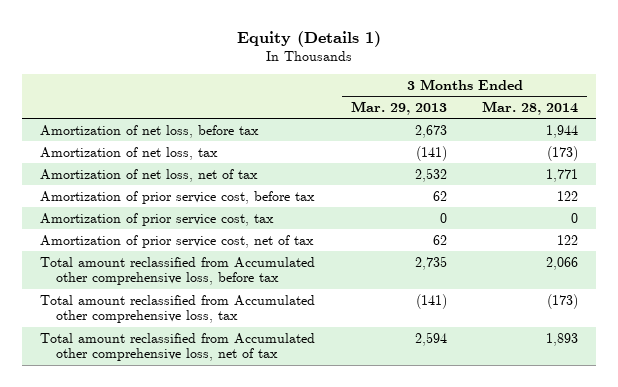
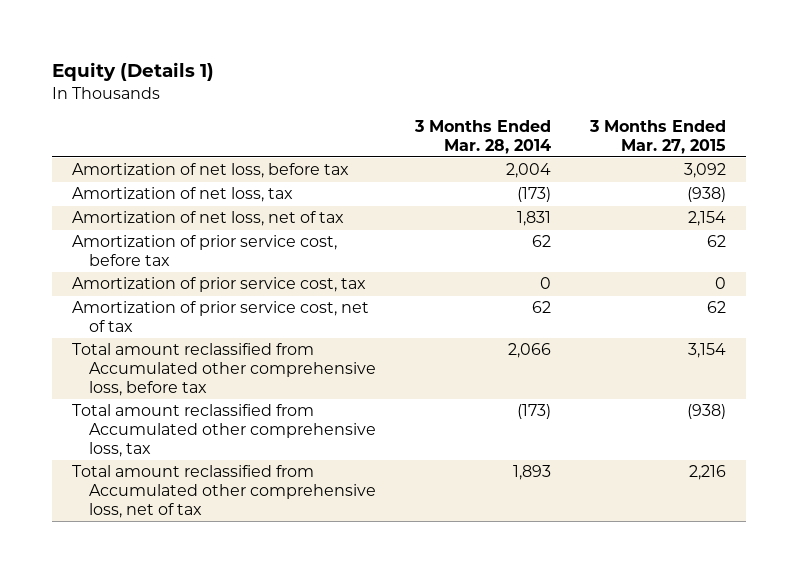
- | 3 Months Ended Mar. 29, 2013 | 3 Months Ended Mar. 28, 2014
+ | 3 Months Ended Mar. 28, 2014 | 3 Months Ended Mar. 27, 2015
- Amortization of net loss, before tax | 2,673 | 1,944
+ Amortization of net loss, before tax | 2,004 | 3,092
- Amortization of net loss, net of tax | 2,532 | 1,771
- Amortization of prior service cost, before tax | 62 | 122
+ Amortization of net loss, net of tax | 1,831 | 2,154
+ Amortization of prior service cost, before tax | 62 | 62
- Amortization of prior service cost, net of tax | 62 | 122
+ Amortization of prior service cost, net of tax | 62 | 62

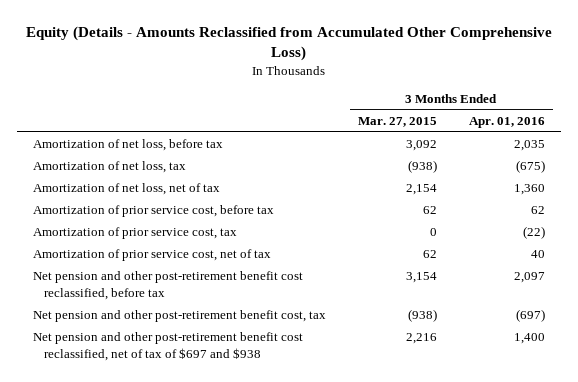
- Equity (Details 1)
+ Equity (Details - Amounts Reclassified from Accumulated Other Comprehensive Loss)
- | 3 Months Ended Mar. 28, 2014 | 3 Months Ended Mar. 27, 2015
+ | 3 Months Ended Mar. 27, 2015 | 3 Months Ended Apr. 01, 2016
- Total amount reclassified from Accumulated other comprehensive loss, before tax | 2,066 | 3,154
- Total amount reclassified from Accumulated other comprehensive loss, tax | (173) | (938)
- Total amount reclassified from Accumulated other comprehensive loss, net of tax | 1,893 | 2,216
+ Net pension and other post-retirement benefit cost reclassified, before tax | 3,154 | 2,097
+ Net pension and other post-retirement benefit cost, tax | (938) | (697)
+ Net pension and other post-retirement benefit cost reclassified, net of tax of $697 and $938 | 2,216 | 1,400

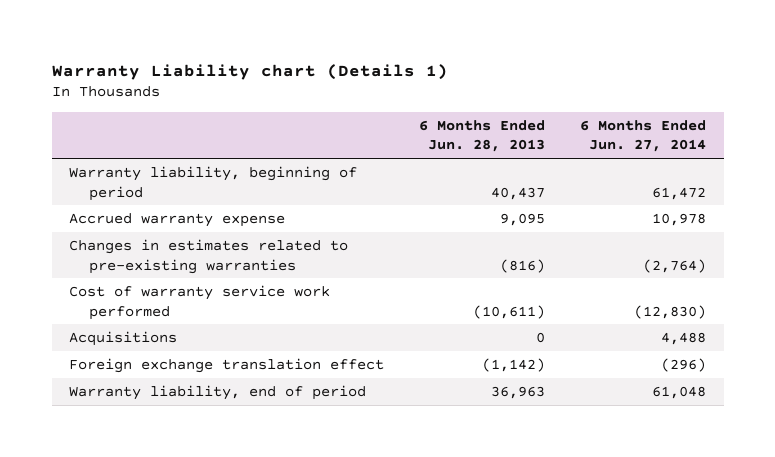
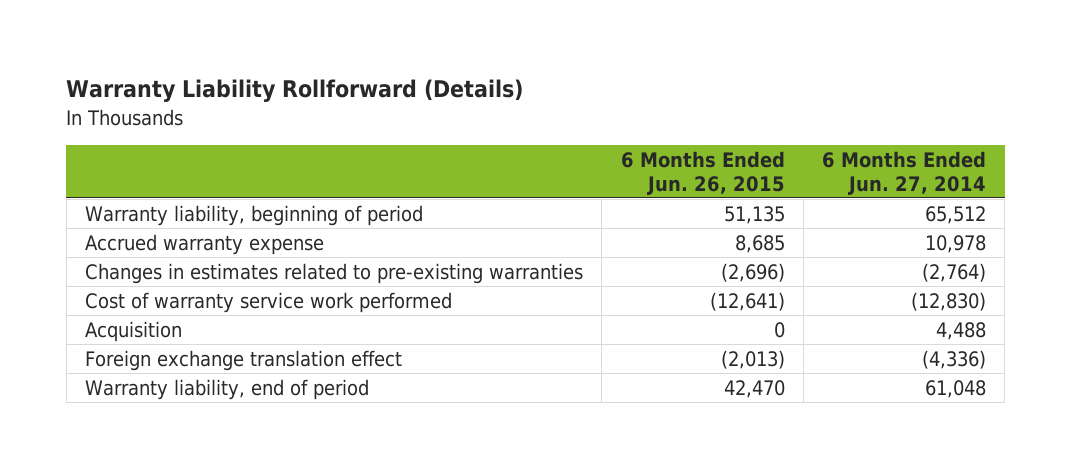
- Warranty Liability chart (Details 1)
+ Warranty Liability Rollforward (Details)
- | 6 Months Ended Jun. 28, 2013 | 6 Months Ended Jun. 27, 2014
+ | 6 Months Ended Jun. 26, 2015 | 6 Months Ended Jun. 27, 2014
- Warranty liability, beginning of period | 40,437 | 61,472
+ Warranty liability, beginning of period | 51,135 | 65,512
- Acquisitions | 0 | 4,488
- Foreign exchange translation effect | (1,142) | (296)
+ Acquisition | 0 | 4,488
+ Foreign exchange translation effect | (2,013) | (4,336)

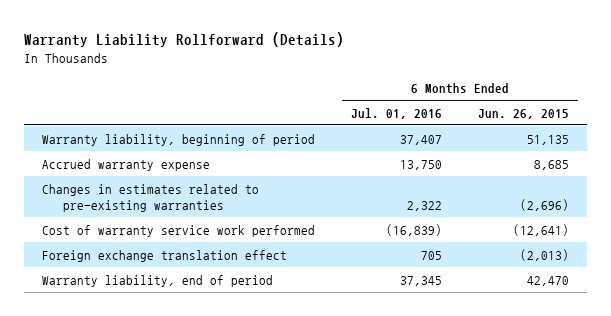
- | 6 Months Ended Jun. 26, 2015 | 6 Months Ended Jun. 27, 2014
+ | 6 Months Ended Jul. 01, 2016 | 6 Months Ended Jun. 26, 2015
- Acquisition | 0 | 4,488

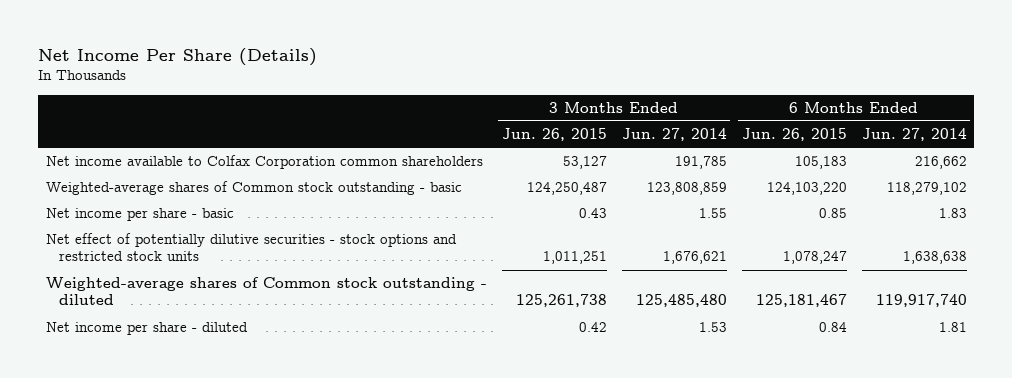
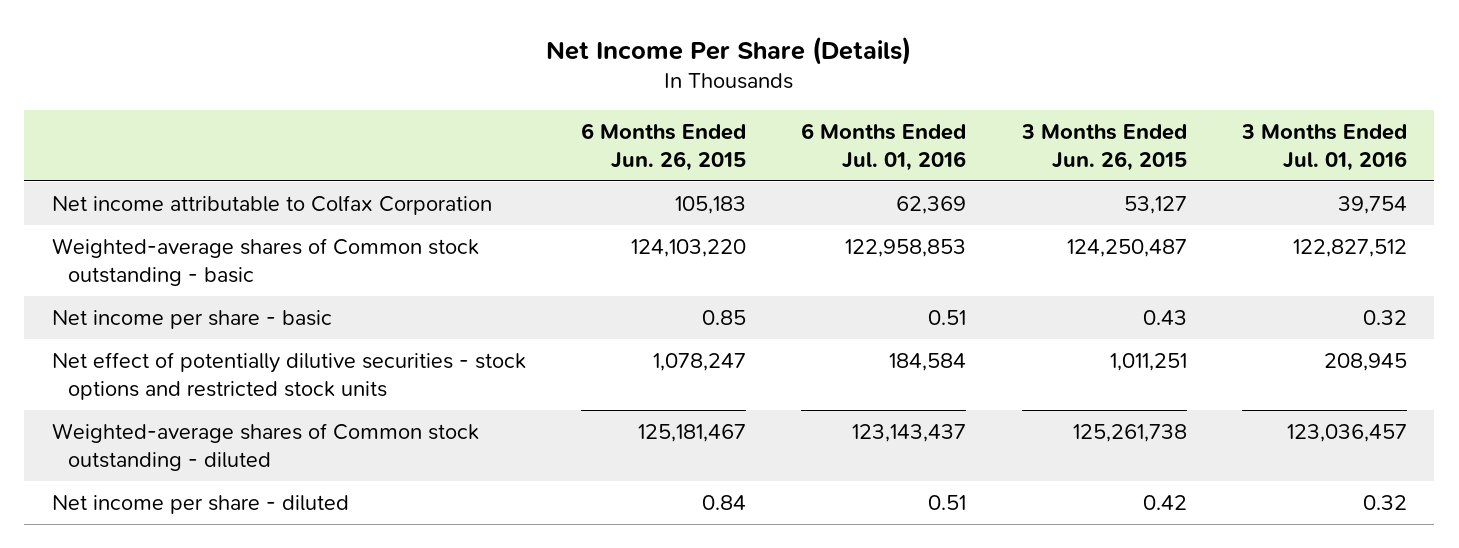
- | 3 Months Ended Jun. 26, 2015 | 3 Months Ended Jun. 27, 2014 | 6 Months Ended Jun. 26, 2015 | 6 Months Ended Jun. 27, 2014
+ | 6 Months Ended Jun. 26, 2015 | 6 Months Ended Jul. 01, 2016 | 3 Months Ended Jun. 26, 2015 | 3 Months Ended Jul. 01, 2016
- Net income available to Colfax Corporation common shareholders | 53,127 | 191,785 | 105,183 | 216,662
+ Net income attributable to Colfax Corporation | 105,183 | 62,369 | 53,127 | 39,754

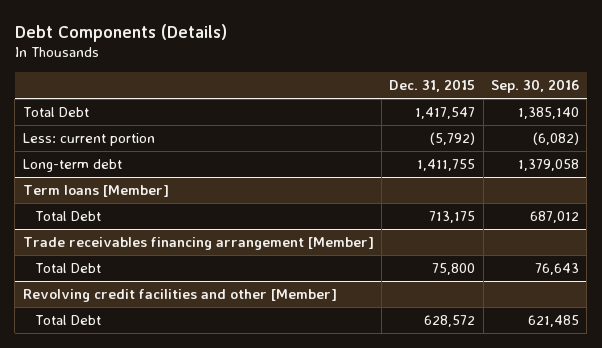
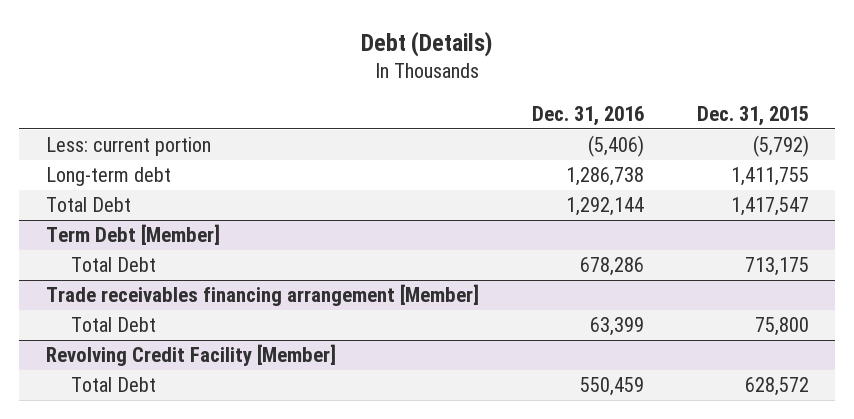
- Debt Components (Details)
+ Debt (Details)
- | Dec. 31, 2015 | Sep. 30, 2016
+ | Dec. 31, 2016 | Dec. 31, 2015
- Term loans [Member]
moved down: Total Debt | 1,292,144 | 1,417,547
+ Term Debt [Member]
- Revolving credit facilities and other [Member]
+ Revolving Credit Facility [Member]

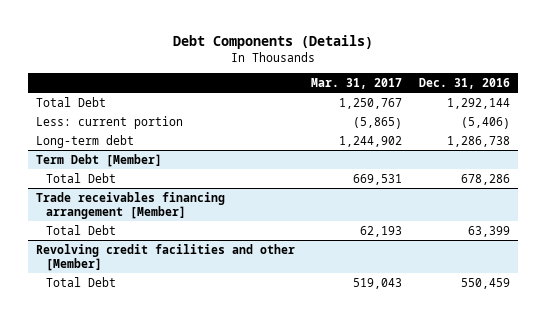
- Debt (Details)
+ Debt Components (Details)
- | Dec. 31, 2016 | Dec. 31, 2015
+ | Mar. 31, 2017 | Dec. 31, 2016
moved up: Total Debt | 1,250,767 | 1,292,144
- Revolving Credit Facility [Member]
+ Revolving credit facilities and other [Member]

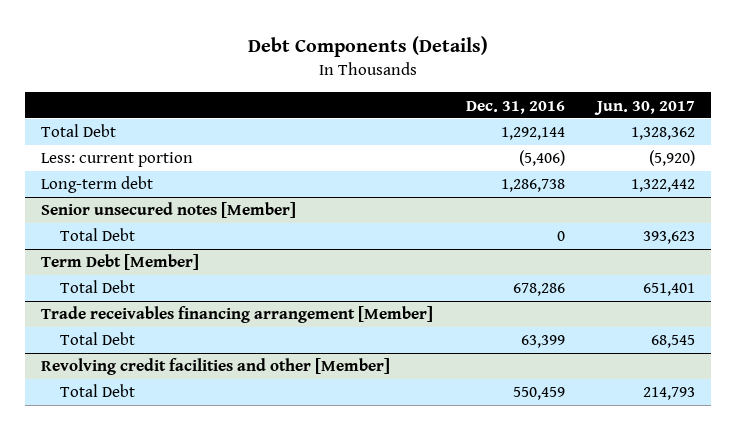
- | Mar. 31, 2017 | Dec. 31, 2016
+ | Dec. 31, 2016 | Jun. 30, 2017
+ Senior unsecured notes [Member]
+ Total Debt | 0 | 393,623

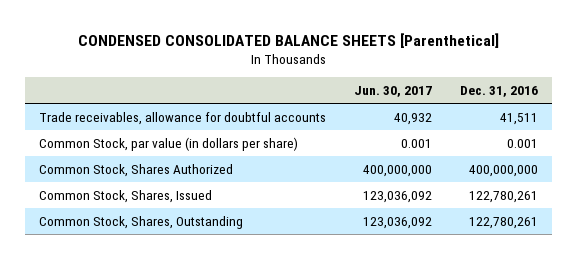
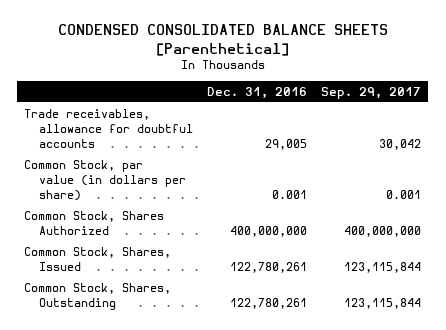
- | Jun. 30, 2017 | Dec. 31, 2016
+ | Dec. 31, 2016 | Sep. 29, 2017
- Trade receivables, allowance for doubtful accounts | 40,932 | 41,511
+ Trade receivables, allowance for doubtful accounts | 29,005 | 30,042

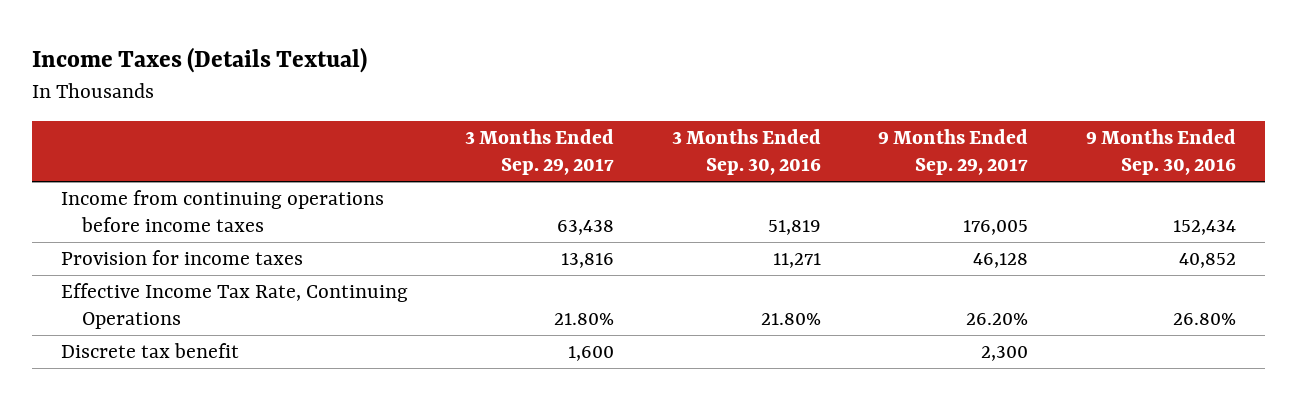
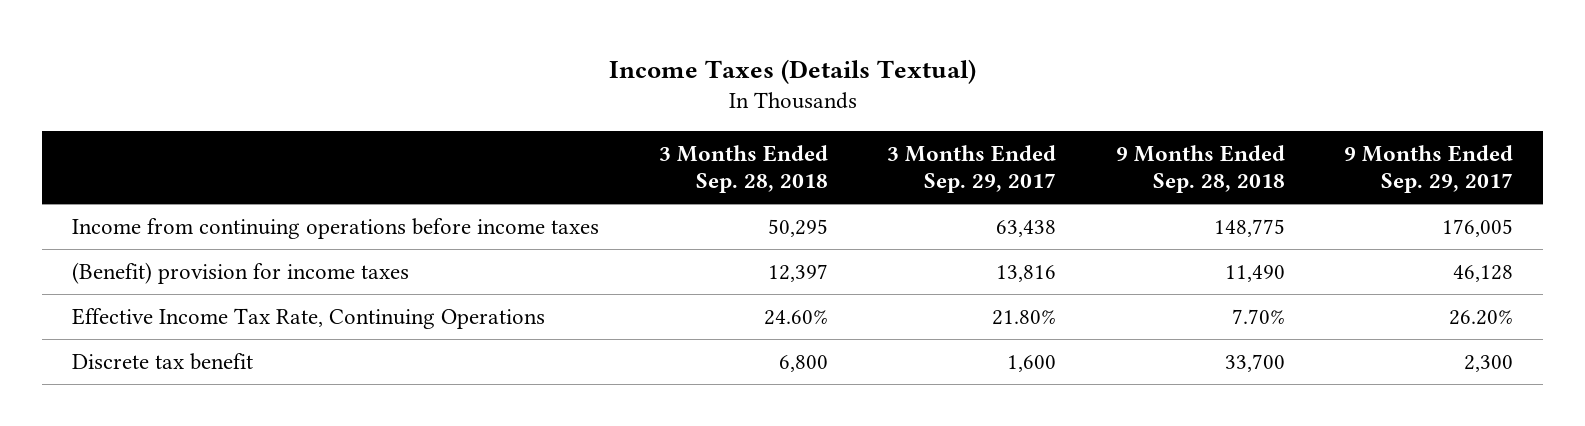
- | 3 Months Ended Sep. 29, 2017 | 3 Months Ended Sep. 30, 2016 | 9 Months Ended Sep. 29, 2017 | 9 Months Ended Sep. 30, 2016
+ | 3 Months Ended Sep. 28, 2018 | 3 Months Ended Sep. 29, 2017 | 9 Months Ended Sep. 28, 2018 | 9 Months Ended Sep. 29, 2017
- Provision for income taxes | 13,816 | 11,271 | 46,128 | 40,852
+ (Benefit) provision for income taxes | 12,397 | 13,816 | 11,490 | 46,128

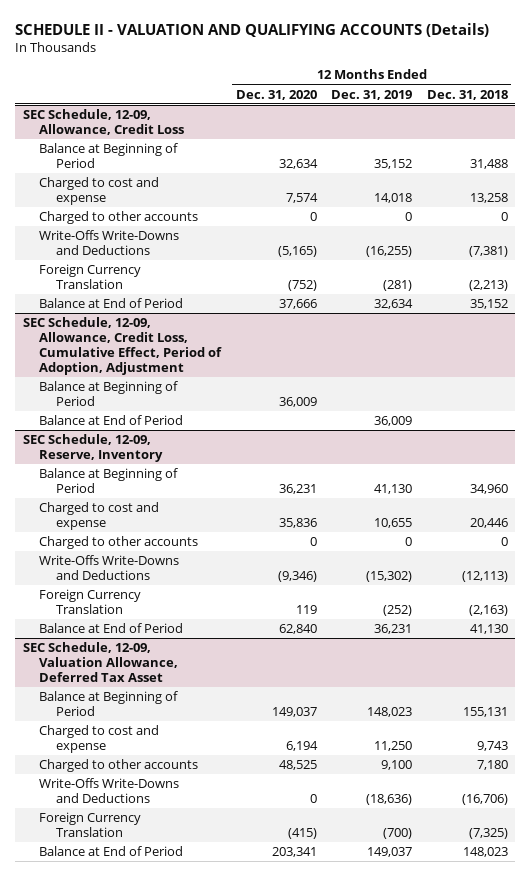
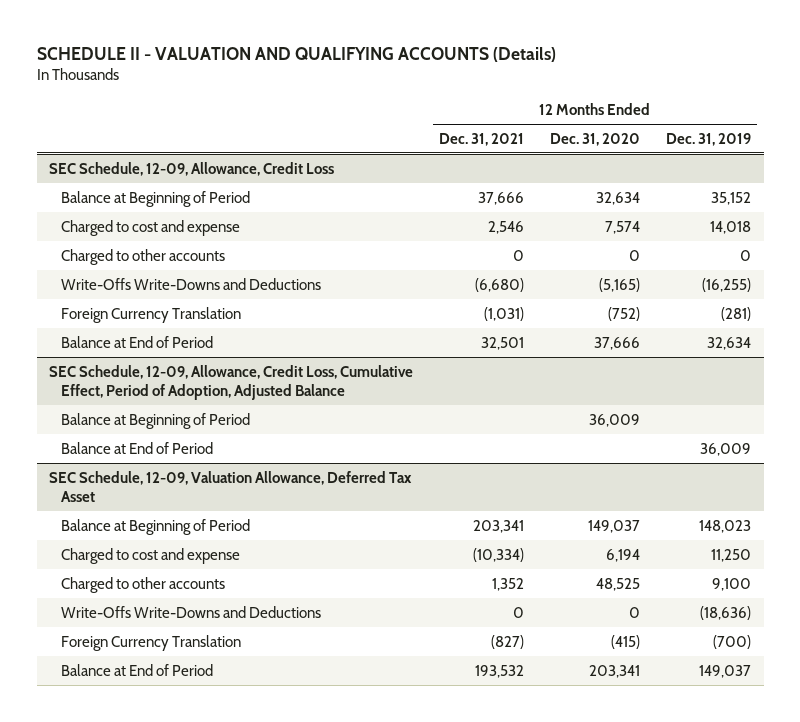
- | 12 Months Ended Dec. 31, 2020 | 12 Months Ended Dec. 31, 2019 | 12 Months Ended Dec. 31, 2018
+ | 12 Months Ended Dec. 31, 2021 | 12 Months Ended Dec. 31, 2020 | 12 Months Ended Dec. 31, 2019
- SEC Schedule, 12-09, Allowance, Credit Loss, Cumulative Effect, Period of Adoption, Adjustment
+ SEC Schedule, 12-09, Allowance, Credit Loss, Cumulative Effect, Period of Adoption, Adjusted Balance
- SEC Schedule, 12-09, Reserve, Inventory
- Balance at Beginning of Period | 36,231 | 41,130 | 34,960
- Charged to cost and expense | 35,836 | 10,655 | 20,446
- Charged to other accounts | 0 | 0 | 0
- Write-Offs Write-Downs and Deductions | (9,346) | (15,302) | (12,113)
- Foreign Currency Translation | 119 | (252) | (2,163)
- Balance at End of Period | 62,840 | 36,231 | 41,130

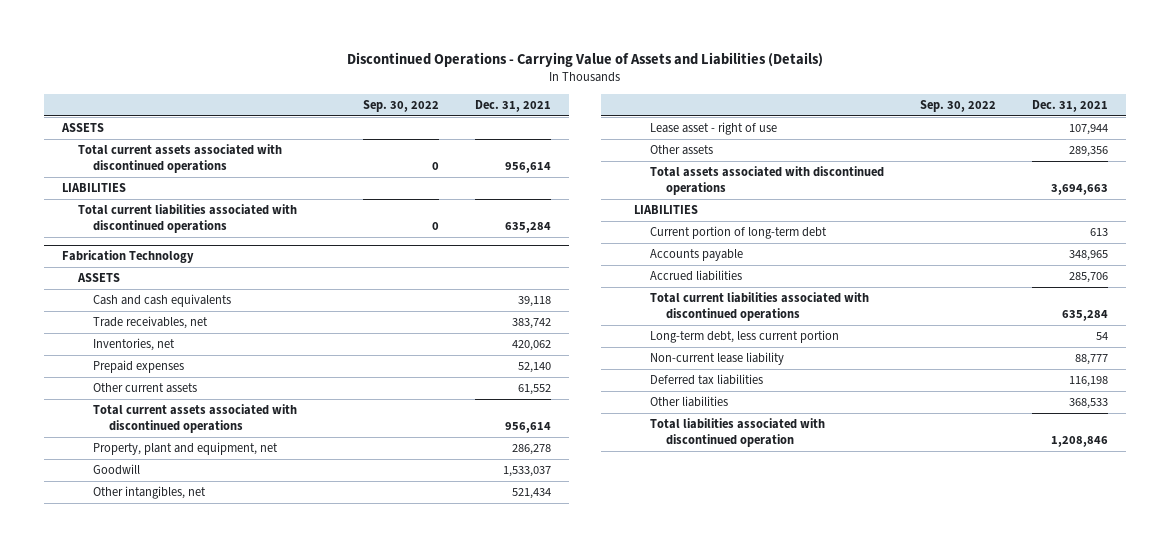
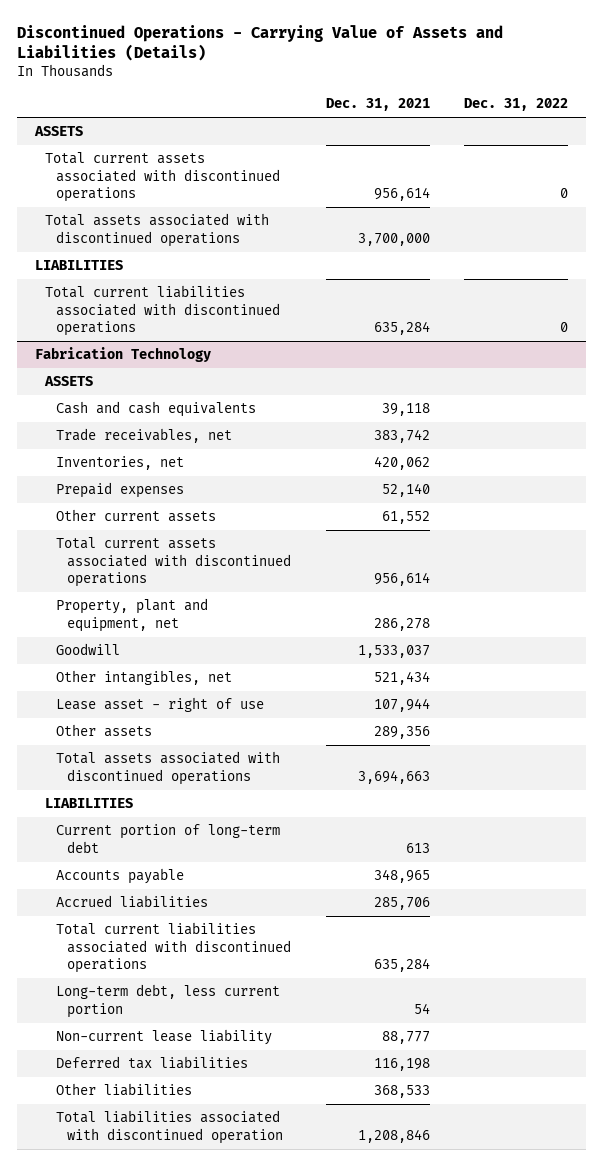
- | Sep. 30, 2022 | Dec. 31, 2021
+ | Dec. 31, 2021 | Dec. 31, 2022
+ Total assets associated with discontinued operations | 3,700,000 |

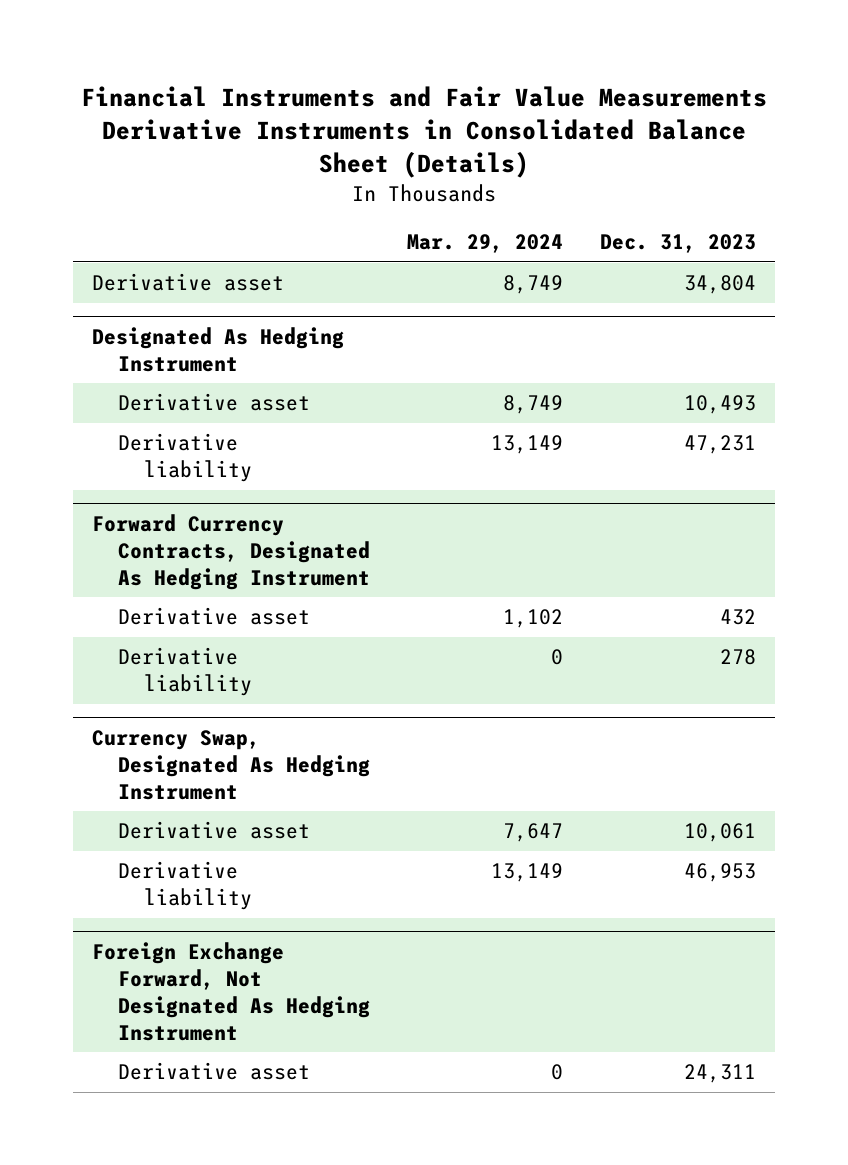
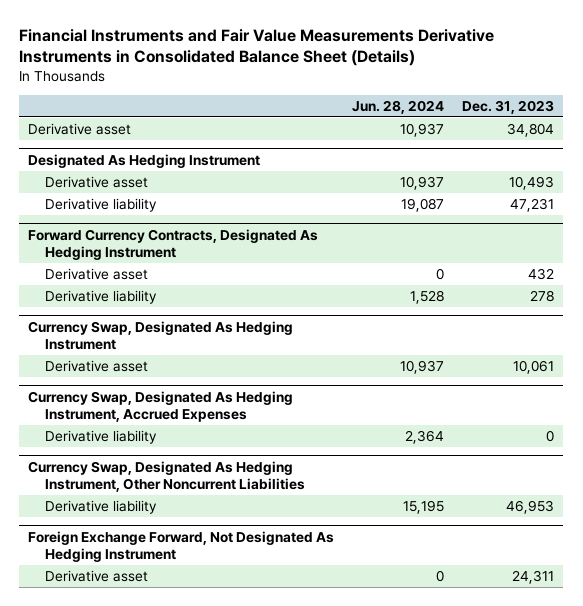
- | Mar. 29, 2024 | Dec. 31, 2023
+ | Jun. 28, 2024 | Dec. 31, 2023
+ Currency Swap, Designated As Hedging Instrument, Accrued Expenses
+ Derivative liability | 2,364 | 0
+ Currency Swap, Designated As Hedging Instrument, Other Noncurrent Liabilities

